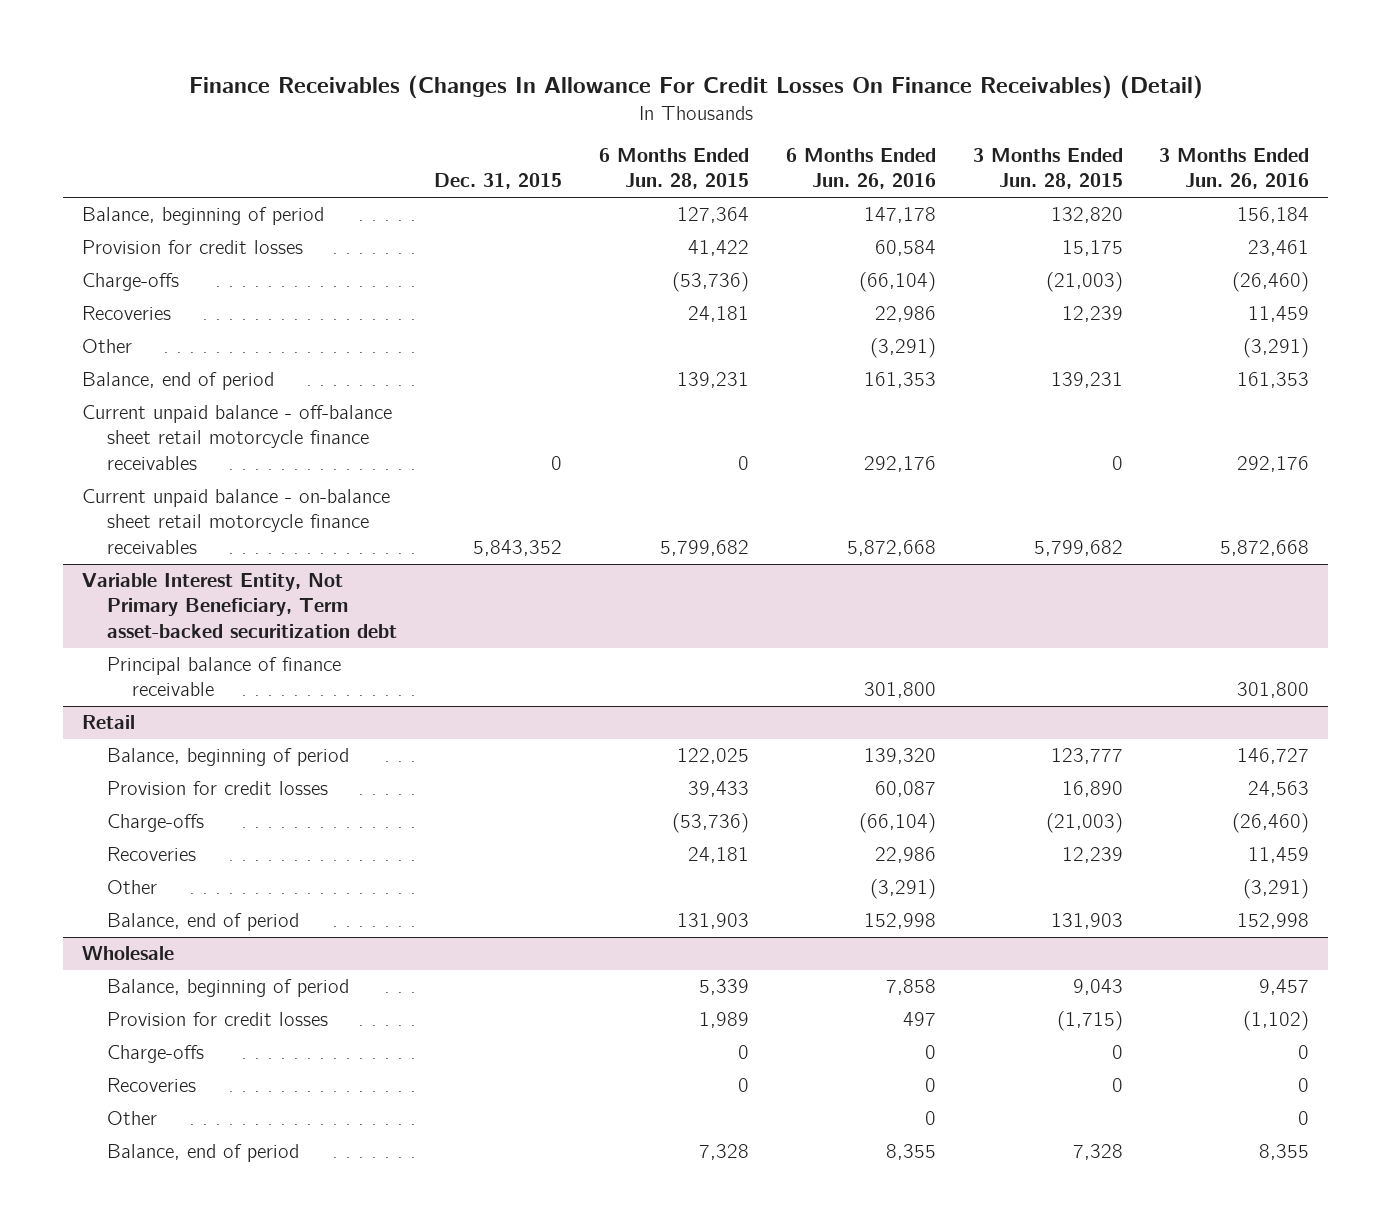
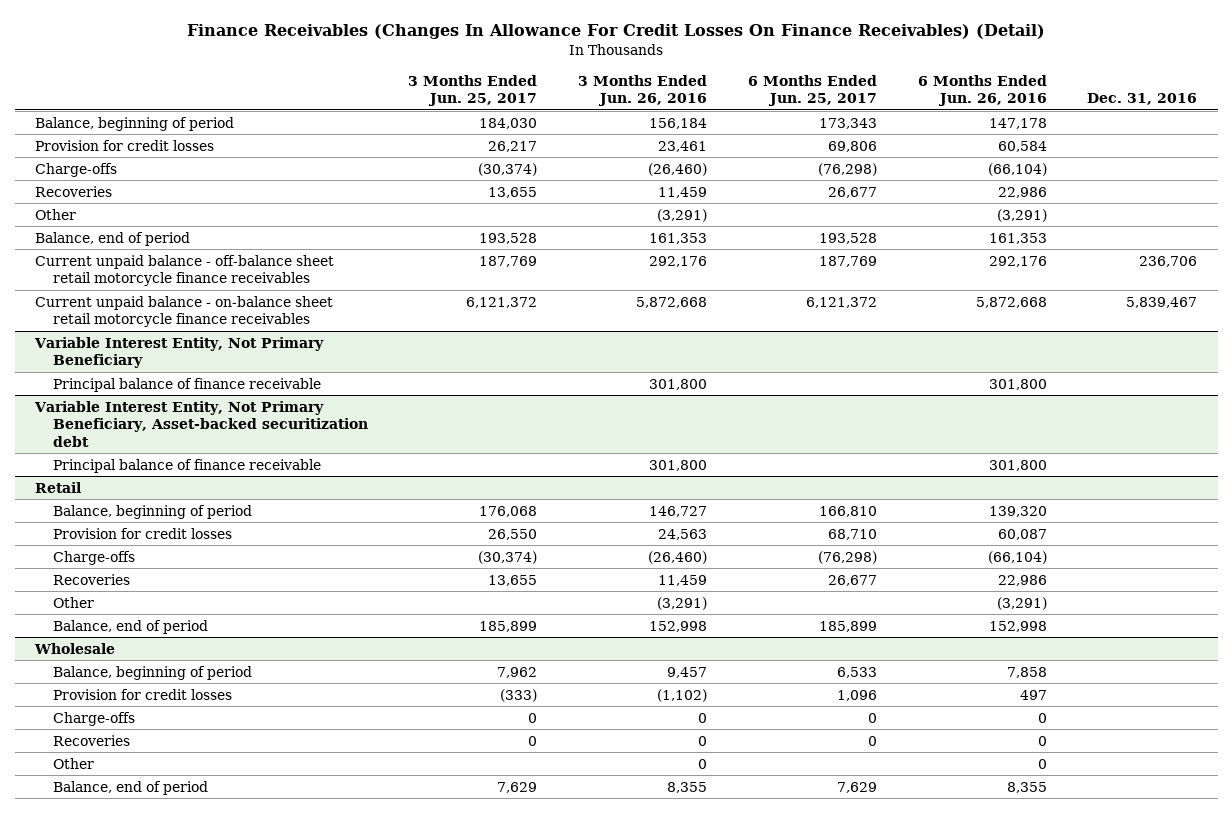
- | Dec. 31, 2015 | 6 Months Ended Jun. 28, 2015 | 6 Months Ended Jun. 26, 2016 | 3 Months Ended Jun. 28, 2015 | 3 Months Ended Jun. 26, 2016
+ | 3 Months Ended Jun. 25, 2017 | 3 Months Ended Jun. 26, 2016 | 6 Months Ended Jun. 25, 2017 | 6 Months Ended Jun. 26, 2016 | Dec. 31, 2016
- Variable Interest Entity, Not Primary Beneficiary, Term asset-backed securitization debt
+ Variable Interest Entity, Not Primary Beneficiary
+ Variable Interest Entity, Not Primary Beneficiary, Asset-backed securitization debt
+ Principal balance of finance receivable | | 301,800 | | 301,800 |

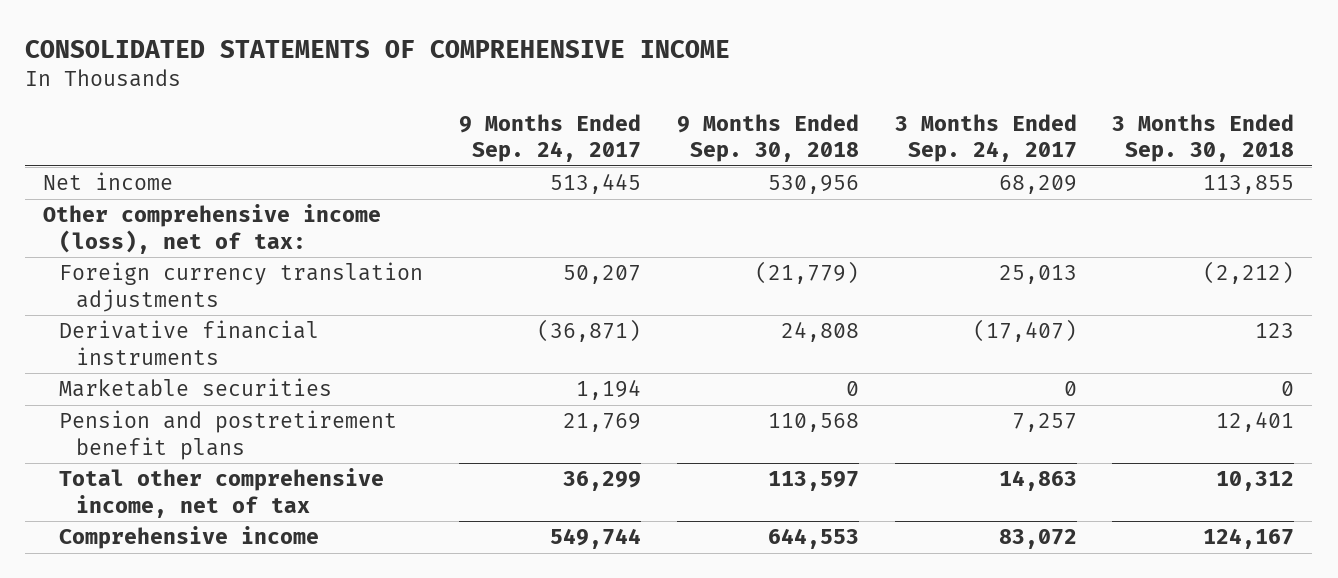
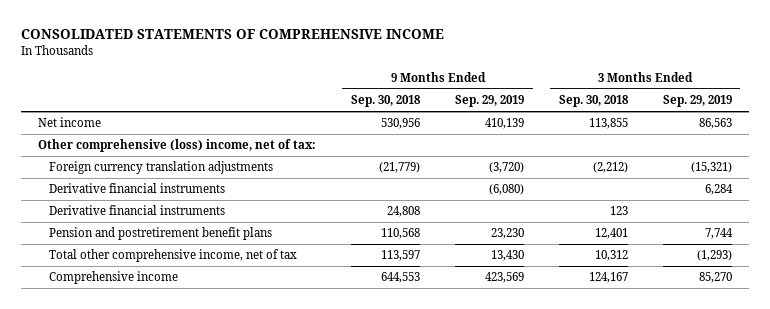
- | 9 Months Ended Sep. 24, 2017 | 9 Months Ended Sep. 30, 2018 | 3 Months Ended Sep. 24, 2017 | 3 Months Ended Sep. 30, 2018
+ | 9 Months Ended Sep. 30, 2018 | 9 Months Ended Sep. 29, 2019 | 3 Months Ended Sep. 30, 2018 | 3 Months Ended Sep. 29, 2019
- Other comprehensive income (loss), net of tax:
+ Other comprehensive (loss) income, net of tax:
+ Derivative financial instruments | | (6,080) | | 6,284
- Marketable securities | 1,194 | 0 | 0 | 0

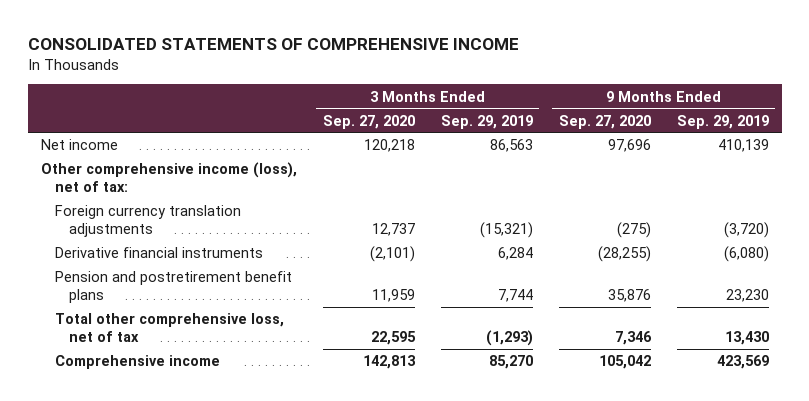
- | 9 Months Ended Sep. 30, 2018 | 9 Months Ended Sep. 29, 2019 | 3 Months Ended Sep. 30, 2018 | 3 Months Ended Sep. 29, 2019
+ | 3 Months Ended Sep. 27, 2020 | 3 Months Ended Sep. 29, 2019 | 9 Months Ended Sep. 27, 2020 | 9 Months Ended Sep. 29, 2019
- Other comprehensive (loss) income, net of tax:
+ Other comprehensive income (loss), net of tax:
- Derivative financial instruments | 24,808 | | 123 |
- Total other comprehensive income, net of tax | 113,597 | 13,430 | 10,312 | (1,293)
+ Total other comprehensive loss, net of tax | 22,595 | (1,293) | 7,346 | 13,430

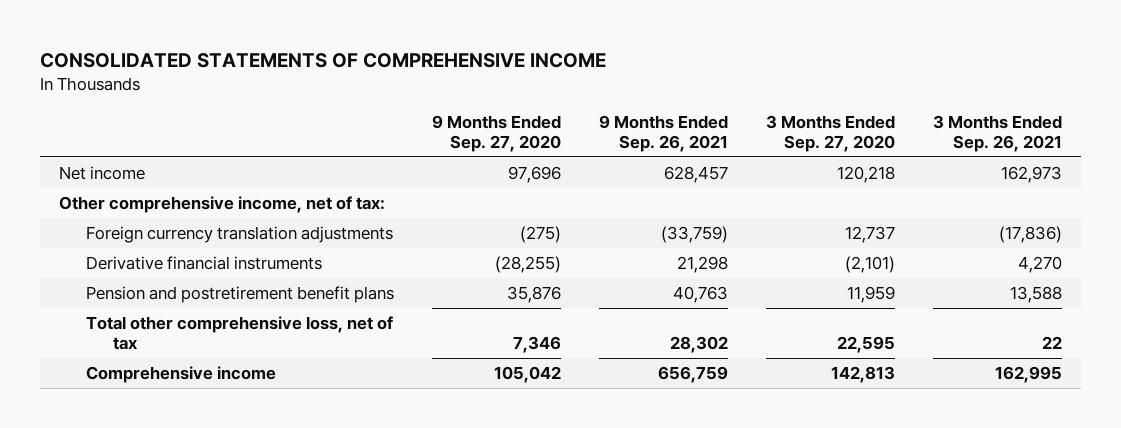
- | 3 Months Ended Sep. 27, 2020 | 3 Months Ended Sep. 29, 2019 | 9 Months Ended Sep. 27, 2020 | 9 Months Ended Sep. 29, 2019
+ | 9 Months Ended Sep. 27, 2020 | 9 Months Ended Sep. 26, 2021 | 3 Months Ended Sep. 27, 2020 | 3 Months Ended Sep. 26, 2021
- Other comprehensive income (loss), net of tax:
+ Other comprehensive income, net of tax:

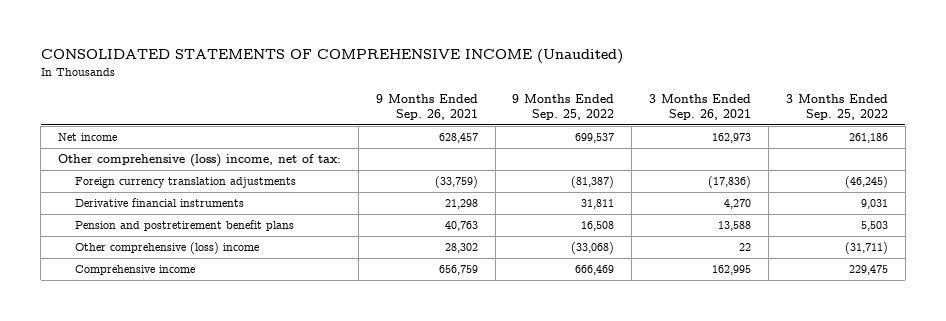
- CONSOLIDATED STATEMENTS OF COMPREHENSIVE INCOME
+ CONSOLIDATED STATEMENTS OF COMPREHENSIVE INCOME (Unaudited)
- | 9 Months Ended Sep. 27, 2020 | 9 Months Ended Sep. 26, 2021 | 3 Months Ended Sep. 27, 2020 | 3 Months Ended Sep. 26, 2021
+ | 9 Months Ended Sep. 26, 2021 | 9 Months Ended Sep. 25, 2022 | 3 Months Ended Sep. 26, 2021 | 3 Months Ended Sep. 25, 2022
- Other comprehensive income, net of tax:
+ Other comprehensive (loss) income, net of tax:
- Total other comprehensive loss, net of tax | 7,346 | 28,302 | 22,595 | 22
+ Other comprehensive (loss) income | 28,302 | (33,068) | 22 | (31,711)

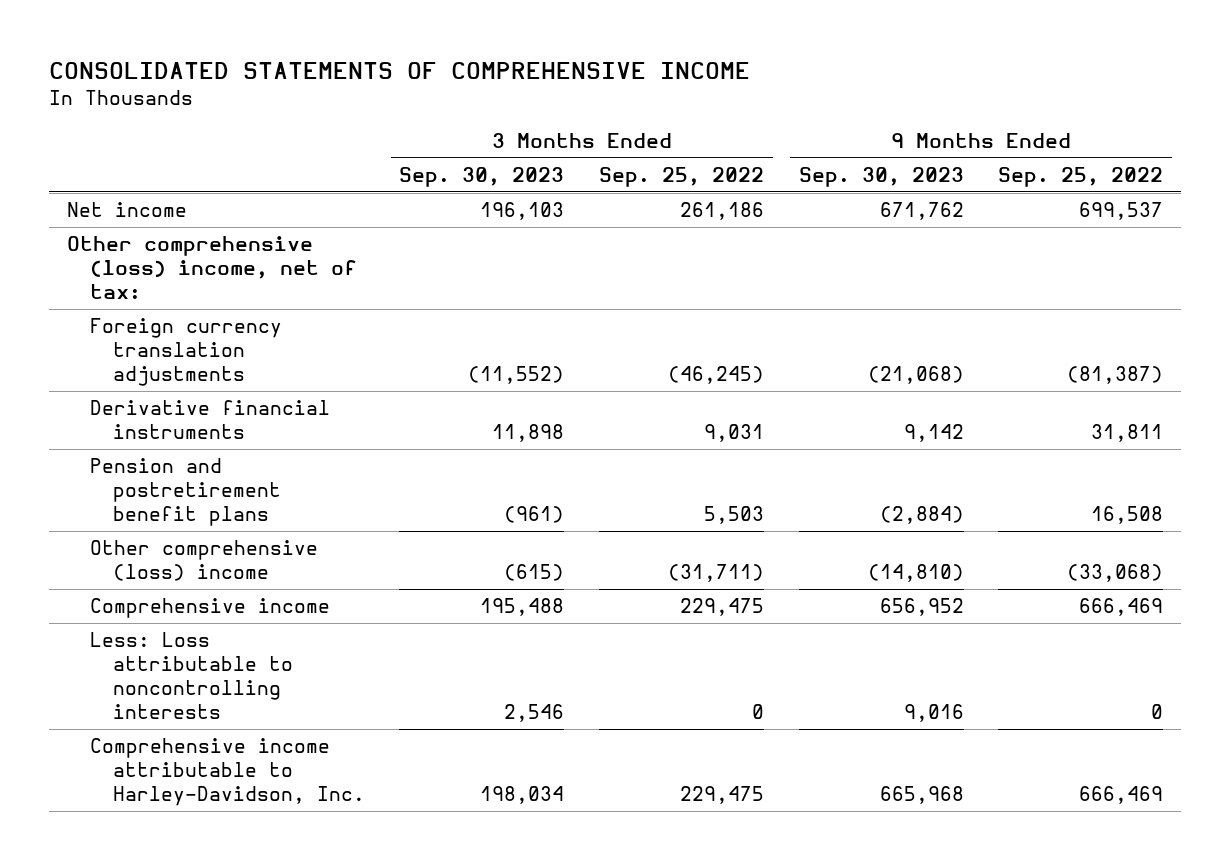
- CONSOLIDATED STATEMENTS OF COMPREHENSIVE INCOME (Unaudited)
+ CONSOLIDATED STATEMENTS OF COMPREHENSIVE INCOME
- | 9 Months Ended Sep. 26, 2021 | 9 Months Ended Sep. 25, 2022 | 3 Months Ended Sep. 26, 2021 | 3 Months Ended Sep. 25, 2022
+ | 3 Months Ended Sep. 30, 2023 | 3 Months Ended Sep. 25, 2022 | 9 Months Ended Sep. 30, 2023 | 9 Months Ended Sep. 25, 2022
+ Less: Loss attributable to noncontrolling interests | 2,546 | 0 | 9,016 | 0
+ Comprehensive income attributable to Harley-Davidson, Inc. | 198,034 | 229,475 | 665,968 | 666,469

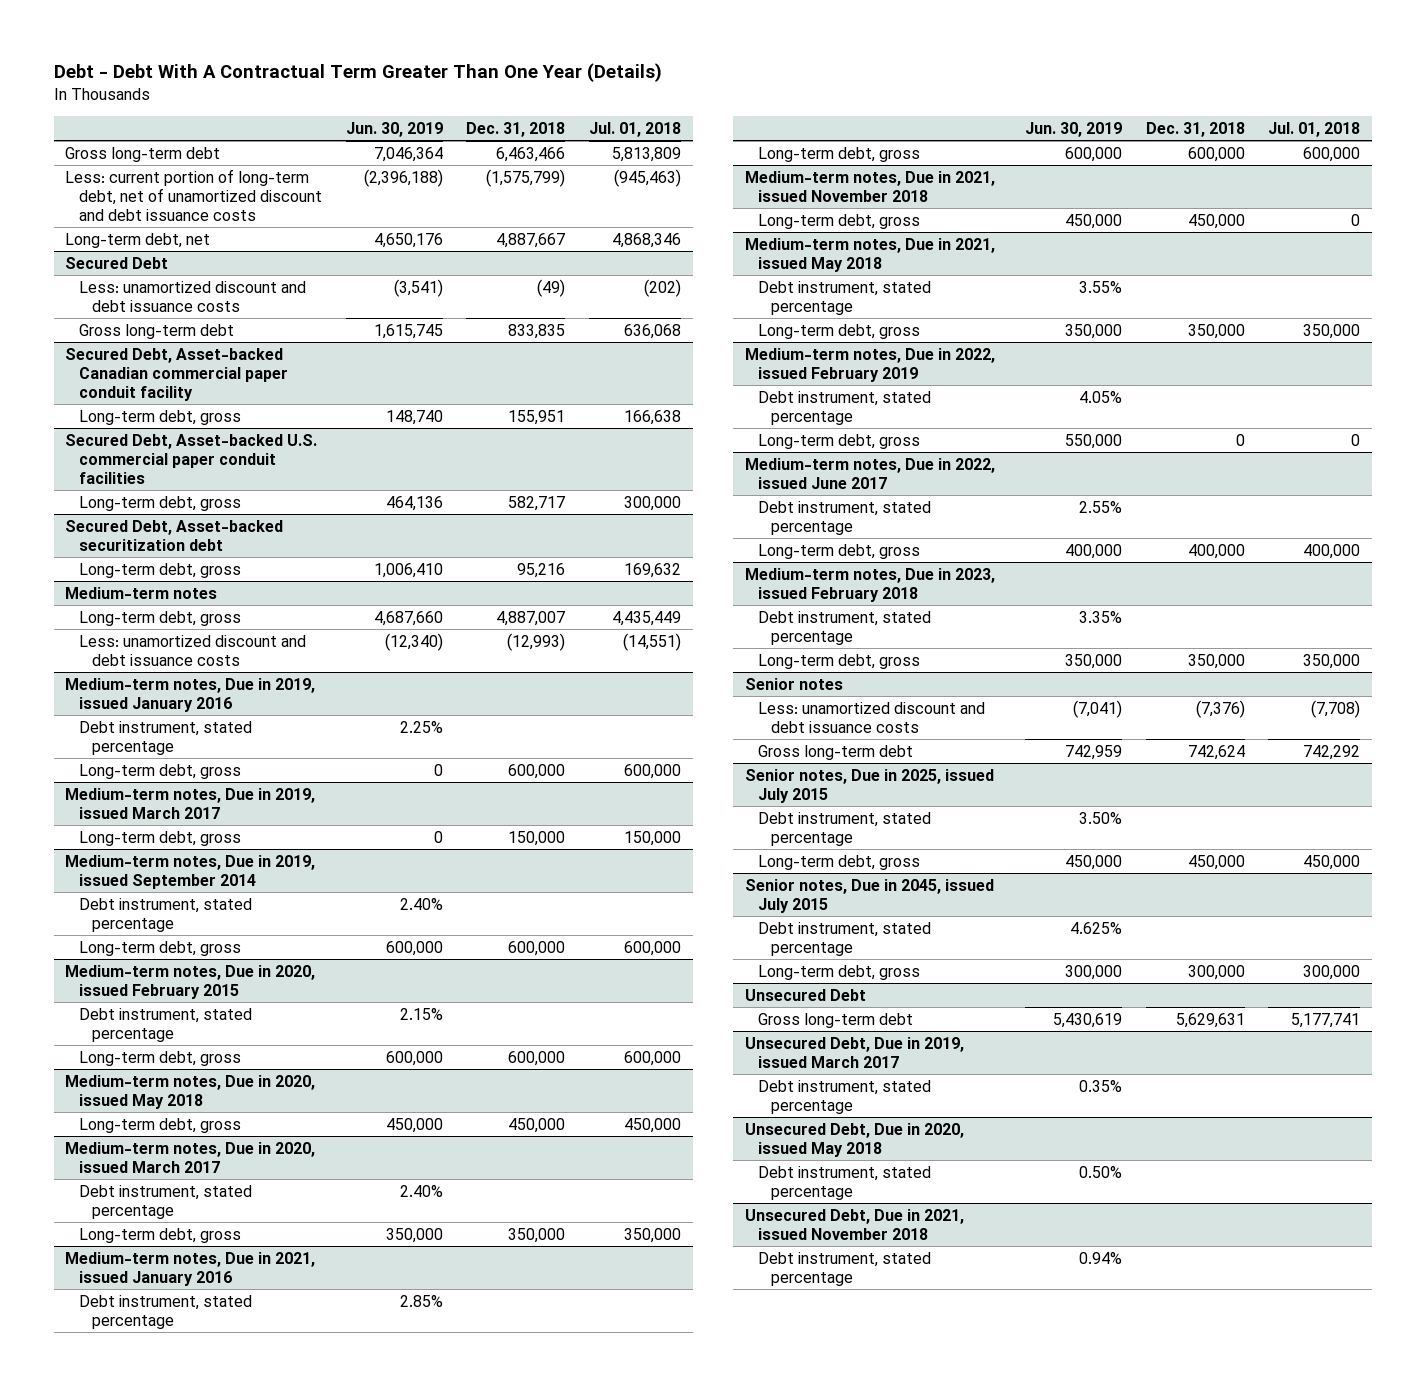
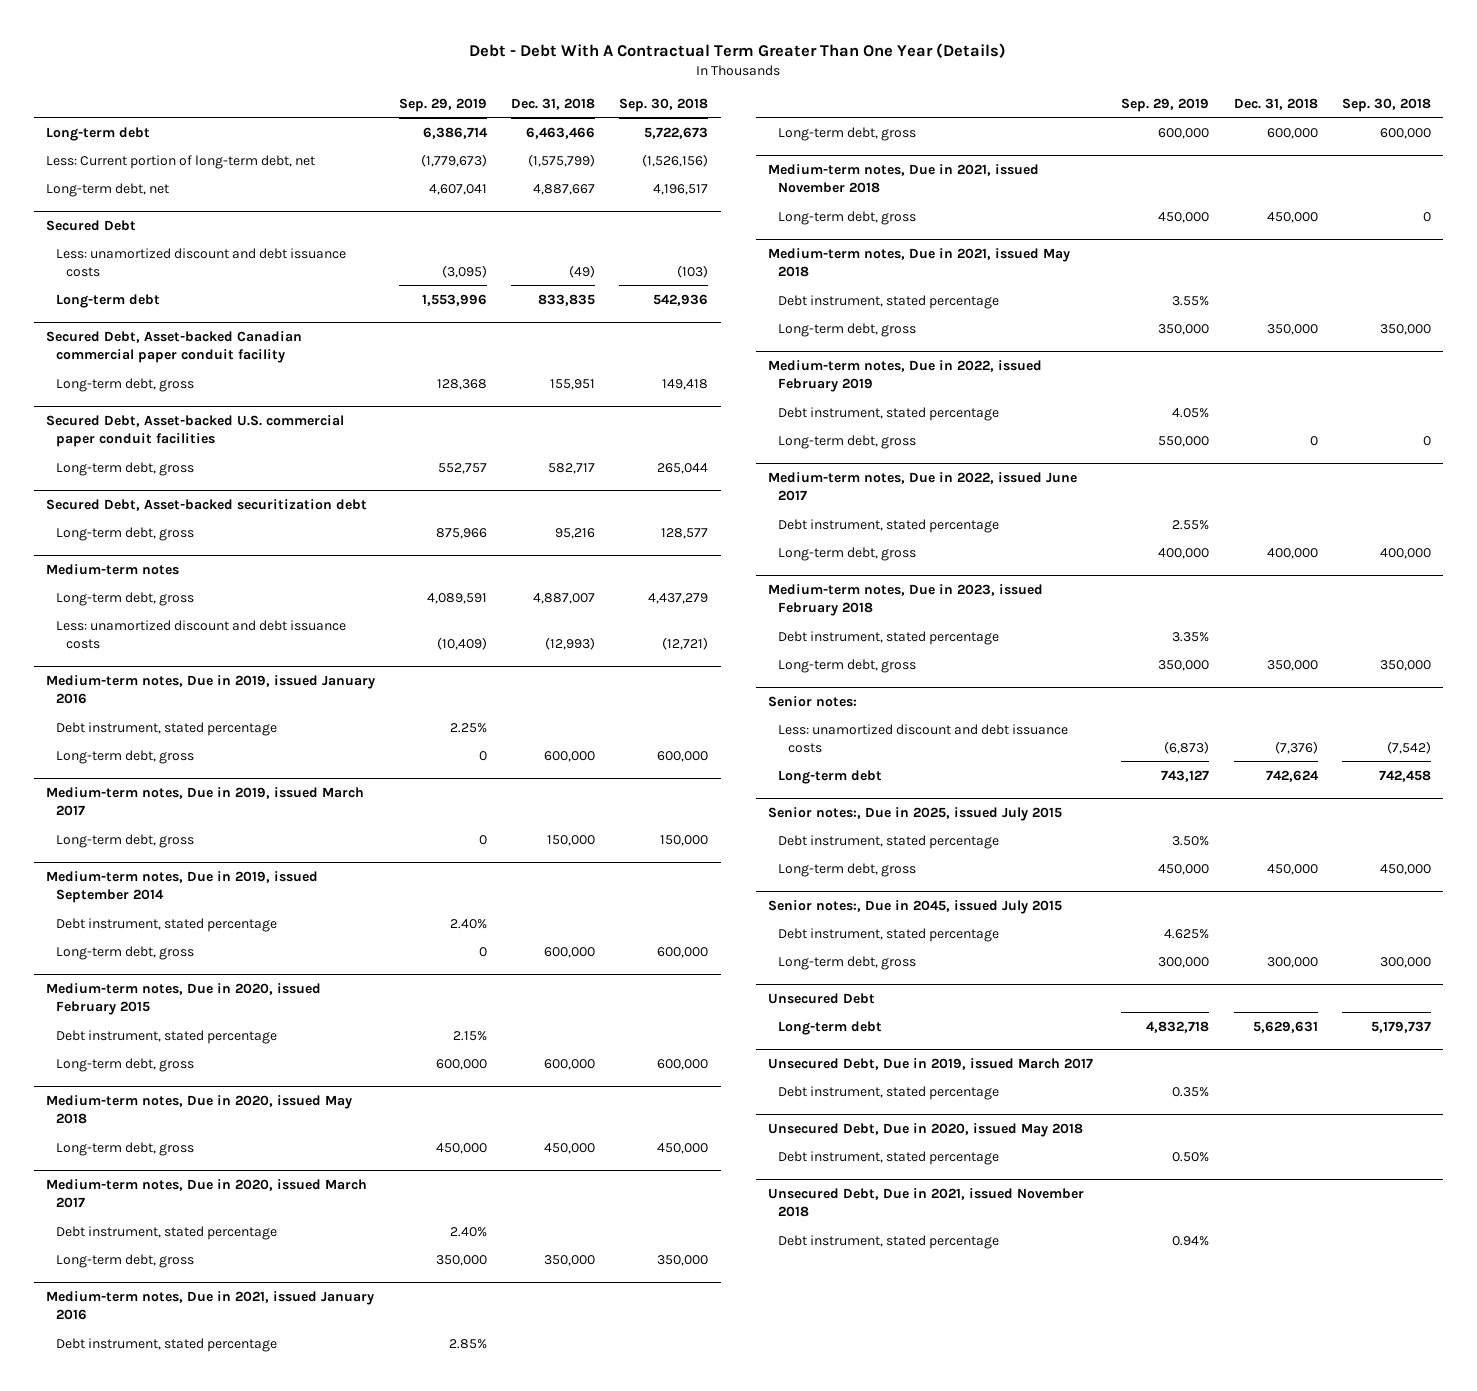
- | Jun. 30, 2019 | Dec. 31, 2018 | Jul. 01, 2018
+ | Sep. 29, 2019 | Dec. 31, 2018 | Sep. 30, 2018
- Gross long-term debt | 7,046,364 | 6,463,466 | 5,813,809
- Less: current portion of long-term debt, net of unamortized discount and debt issuance costs | (2,396,188) | (1,575,799) | (945,463)
+ Long-term debt | 6,386,714 | 6,463,466 | 5,722,673
+ Less: Current portion of long-term debt, net | (1,779,673) | (1,575,799) | (1,526,156)
@ Secured Debt
- Gross long-term debt | 1,615,745 | 833,835 | 636,068
+ Long-term debt | 1,553,996 | 833,835 | 542,936
- Senior notes
+ Senior notes:
- Gross long-term debt | 742,959 | 742,624 | 742,292
- Senior notes, Due in 2025, issued July 2015
+ Long-term debt | 743,127 | 742,624 | 742,458
+ Senior notes:, Due in 2025, issued July 2015
- Senior notes, Due in 2045, issued July 2015
+ Senior notes:, Due in 2045, issued July 2015
@ Unsecured Debt
- Gross long-term debt | 5,430,619 | 5,629,631 | 5,177,741
+ Long-term debt | 4,832,718 | 5,629,631 | 5,179,737

